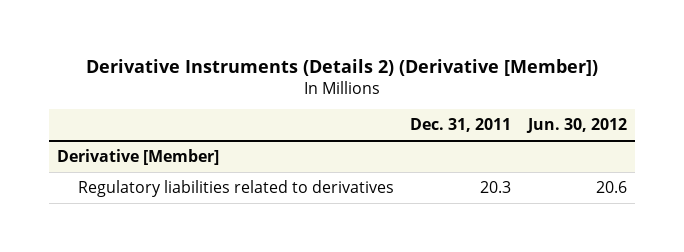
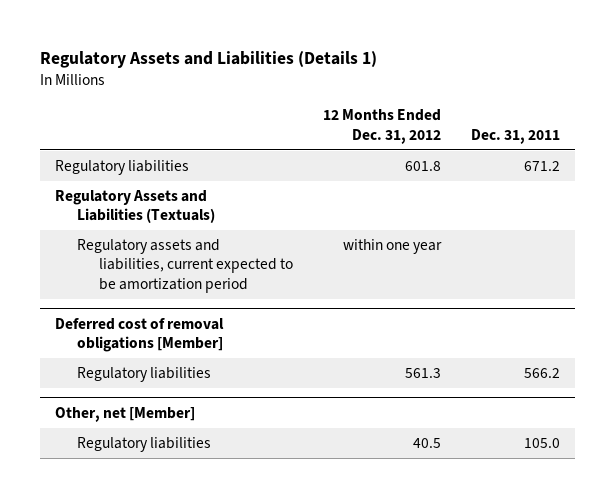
- Derivative Instruments (Details 2) (Derivative [Member])
+ Regulatory Assets and Liabilities (Details 1)
- | Dec. 31, 2011 | Jun. 30, 2012
+ | 12 Months Ended Dec. 31, 2012 | Dec. 31, 2011
- Derivative [Member]
- Regulatory liabilities related to derivatives | 20.3 | 20.6
+ Regulatory liabilities | 601.8 | 671.2
+ Regulatory Assets and Liabilities (Textuals)
+ Regulatory assets and liabilities, current expected to be amortization period | within one year |
+ Deferred cost of removal obligations [Member]
+ Regulatory liabilities | 561.3 | 566.2
+ Other, net [Member]
+ Regulatory liabilities | 40.5 | 105.0

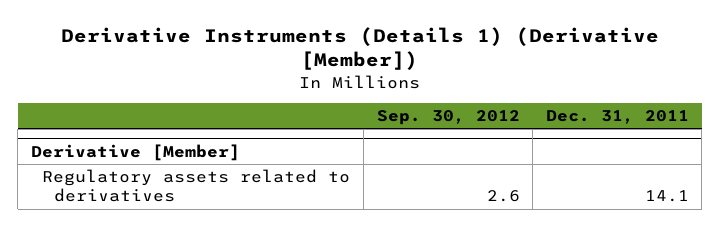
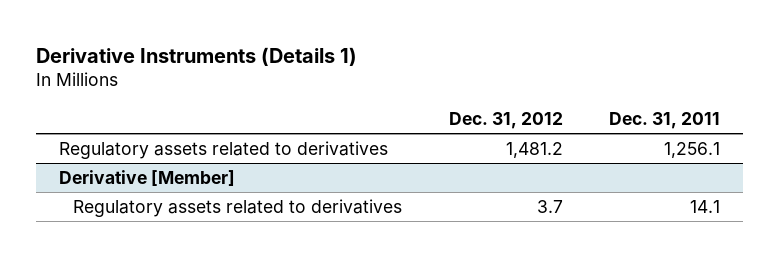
- Derivative Instruments (Details 1) (Derivative [Member])
+ Derivative Instruments (Details 1)
- | Sep. 30, 2012 | Dec. 31, 2011
+ | Dec. 31, 2012 | Dec. 31, 2011
+ Regulatory assets related to derivatives | 1,481.2 | 1,256.1

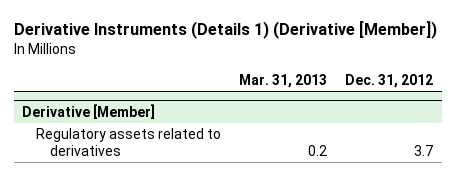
- Derivative Instruments (Details 1)
+ Derivative Instruments (Details 1) (Derivative [Member])
- | Dec. 31, 2012 | Dec. 31, 2011
+ | Mar. 31, 2013 | Dec. 31, 2012
- Regulatory assets related to derivatives | 1,481.2 | 1,256.1

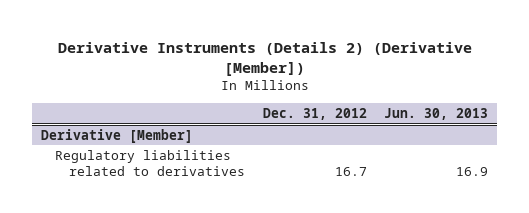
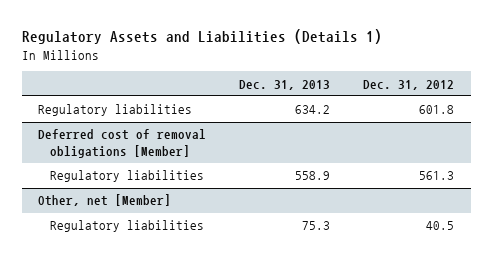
- Derivative Instruments (Details 2) (Derivative [Member])
+ Regulatory Assets and Liabilities (Details 1)
- | Dec. 31, 2012 | Jun. 30, 2013
+ | Dec. 31, 2013 | Dec. 31, 2012
- Derivative [Member]
- Regulatory liabilities related to derivatives | 16.7 | 16.9
+ Regulatory liabilities | 634.2 | 601.8
+ Deferred cost of removal obligations [Member]
+ Regulatory liabilities | 558.9 | 561.3
+ Other, net [Member]
+ Regulatory liabilities | 75.3 | 40.5

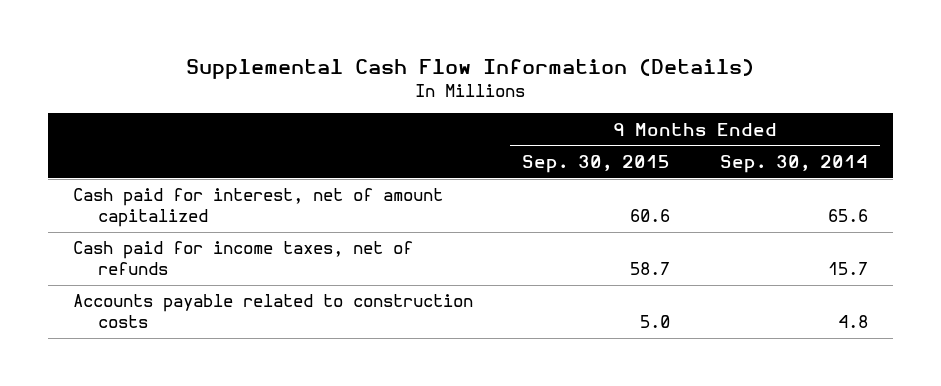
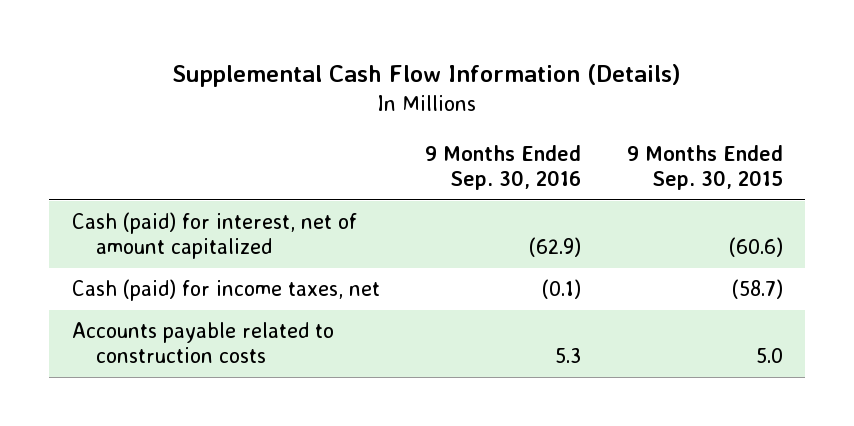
- | 9 Months Ended Sep. 30, 2015 | 9 Months Ended Sep. 30, 2014
+ | 9 Months Ended Sep. 30, 2016 | 9 Months Ended Sep. 30, 2015
- Cash paid for interest, net of amount capitalized | 60.6 | 65.6
- Cash paid for income taxes, net of refunds | 58.7 | 15.7
+ Cash (paid) for interest, net of amount capitalized | (62.9) | (60.6)
+ Cash (paid) for income taxes, net | (0.1) | (58.7)

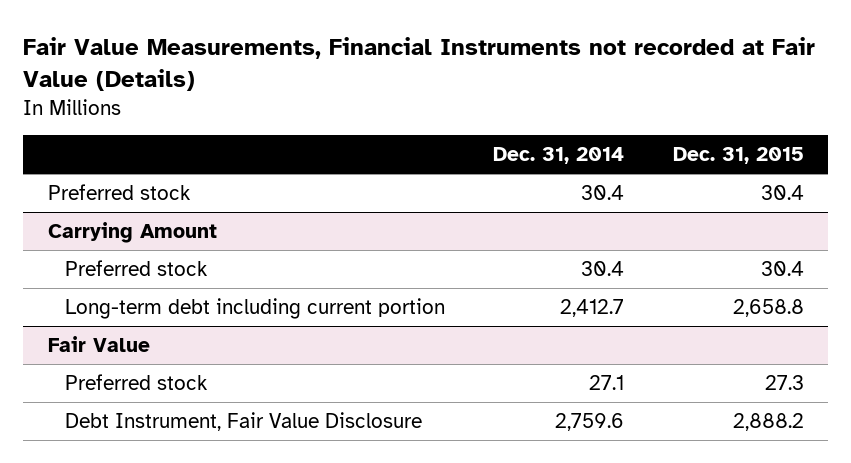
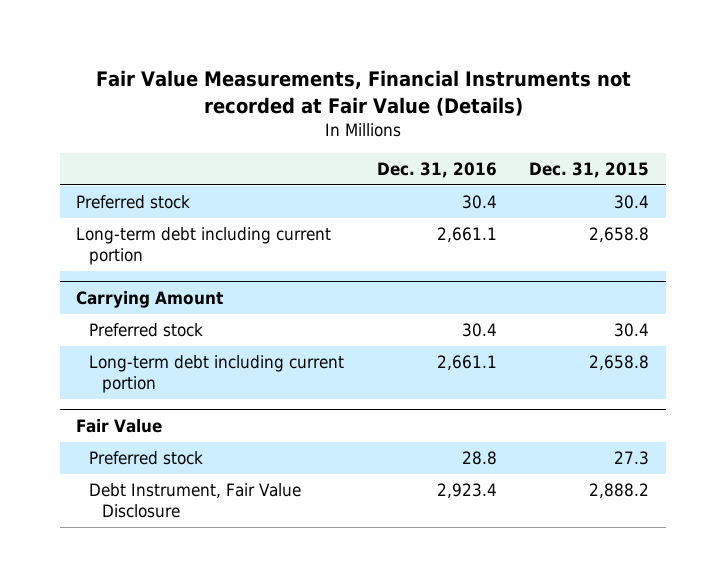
- | Dec. 31, 2014 | Dec. 31, 2015
+ | Dec. 31, 2016 | Dec. 31, 2015
+ Long-term debt including current portion | 2,661.1 | 2,658.8

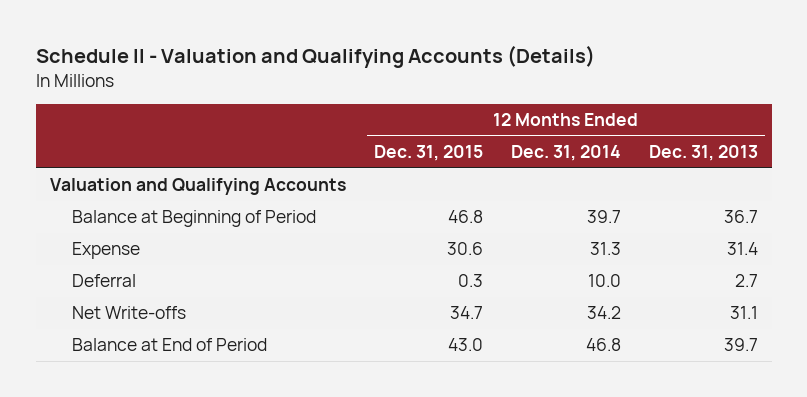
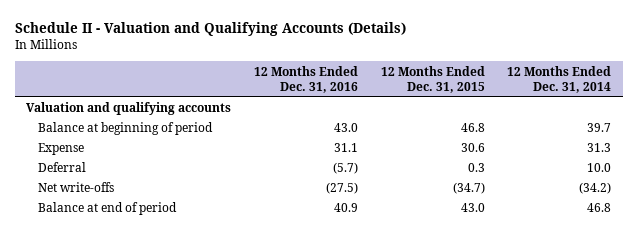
- | 12 Months Ended Dec. 31, 2015 | 12 Months Ended Dec. 31, 2014 | 12 Months Ended Dec. 31, 2013
+ | 12 Months Ended Dec. 31, 2016 | 12 Months Ended Dec. 31, 2015 | 12 Months Ended Dec. 31, 2014
- Valuation and Qualifying Accounts
- Balance at Beginning of Period | 46.8 | 39.7 | 36.7
+ Valuation and qualifying accounts
+ Balance at beginning of period | 43.0 | 46.8 | 39.7
- Net Write-offs | 34.7 | 34.2 | 31.1
- Balance at End of Period | 43.0 | 46.8 | 39.7
+ Net write-offs | (27.5) | (34.7) | (34.2)
+ Balance at end of period | 40.9 | 43.0 | 46.8

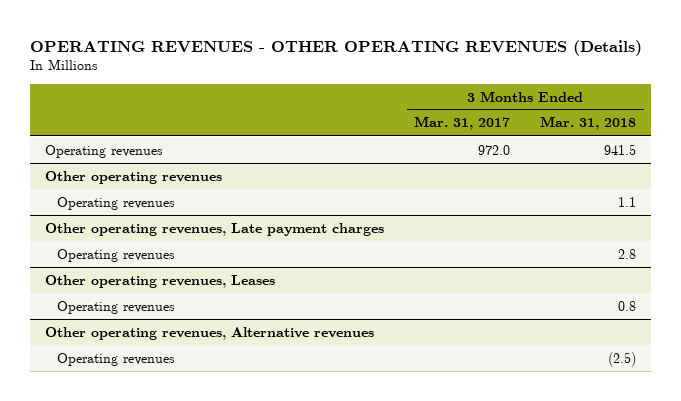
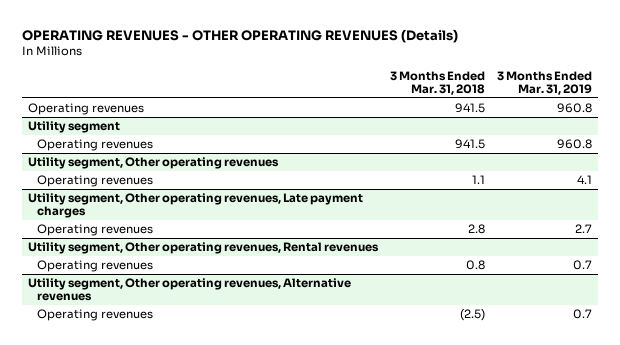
- | 3 Months Ended Mar. 31, 2017 | 3 Months Ended Mar. 31, 2018
+ | 3 Months Ended Mar. 31, 2018 | 3 Months Ended Mar. 31, 2019
- Other operating revenues
+ Utility segment
+ Operating revenues | 941.5 | 960.8
+ Utility segment, Other operating revenues
- Other operating revenues, Late payment charges
+ Utility segment, Other operating revenues, Late payment charges
- Other operating revenues, Leases
+ Utility segment, Other operating revenues, Rental revenues
- Other operating revenues, Alternative revenues
+ Utility segment, Other operating revenues, Alternative revenues

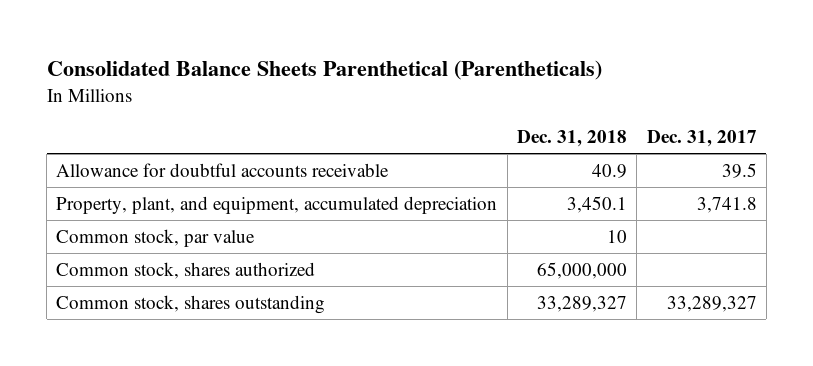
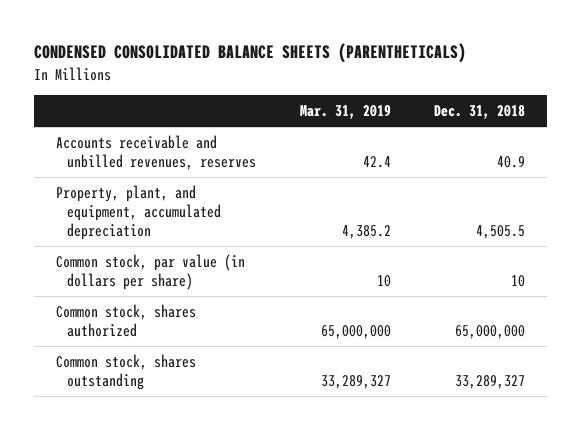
- Consolidated Balance Sheets Parenthetical (Parentheticals)
+ CONDENSED CONSOLIDATED BALANCE SHEETS (PARENTHETICALS)
- | Dec. 31, 2018 | Dec. 31, 2017
+ | Mar. 31, 2019 | Dec. 31, 2018
- Allowance for doubtful accounts receivable | 40.9 | 39.5
- Property, plant, and equipment, accumulated depreciation | 3,450.1 | 3,741.8
- Common stock, par value | 10 |
+ Accounts receivable and unbilled revenues, reserves | 42.4 | 40.9
+ Property, plant, and equipment, accumulated depreciation | 4,385.2 | 4,505.5
+ Common stock, par value (in dollars per share) | 10 | 10

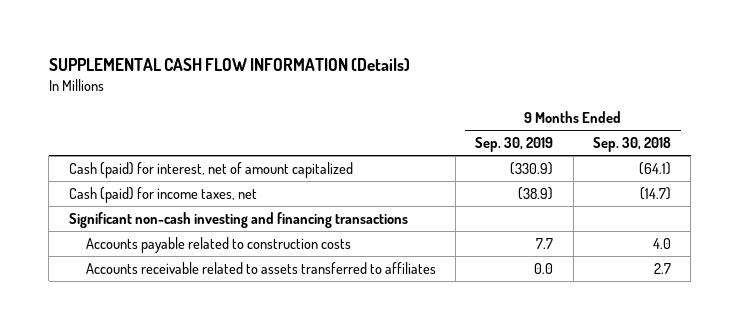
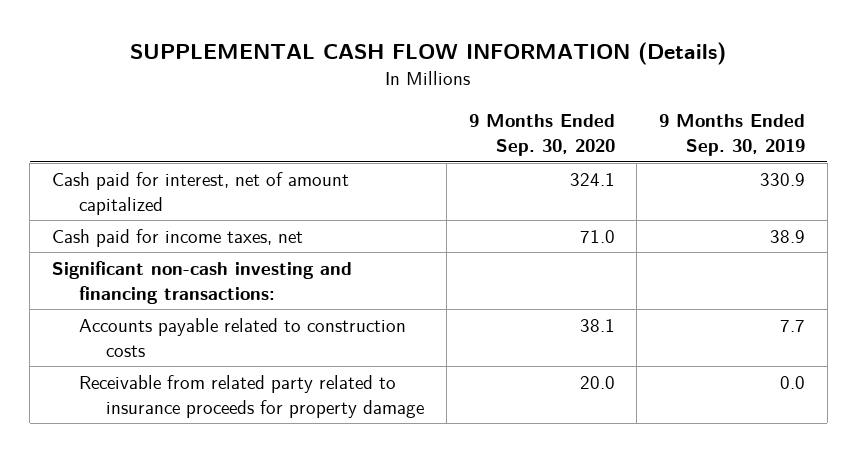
- | 9 Months Ended Sep. 30, 2019 | 9 Months Ended Sep. 30, 2018
+ | 9 Months Ended Sep. 30, 2020 | 9 Months Ended Sep. 30, 2019
- Cash (paid) for interest, net of amount capitalized | (330.9) | (64.1)
- Cash (paid) for income taxes, net | (38.9) | (14.7)
- Significant non-cash investing and financing transactions
+ Cash paid for interest, net of amount capitalized | 324.1 | 330.9
+ Cash paid for income taxes, net | 71.0 | 38.9
+ Significant non-cash investing and financing transactions:
- Accounts receivable related to assets transferred to affiliates | 0.0 | 2.7
+ Receivable from related party related to insurance proceeds for property damage | 20.0 | 0.0

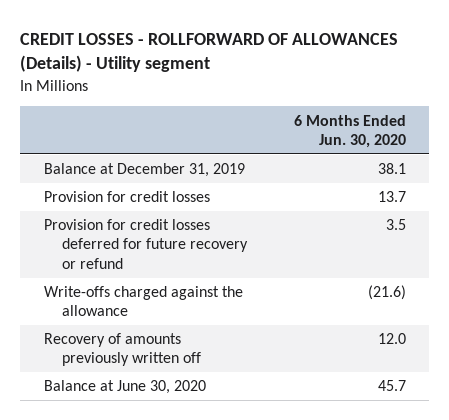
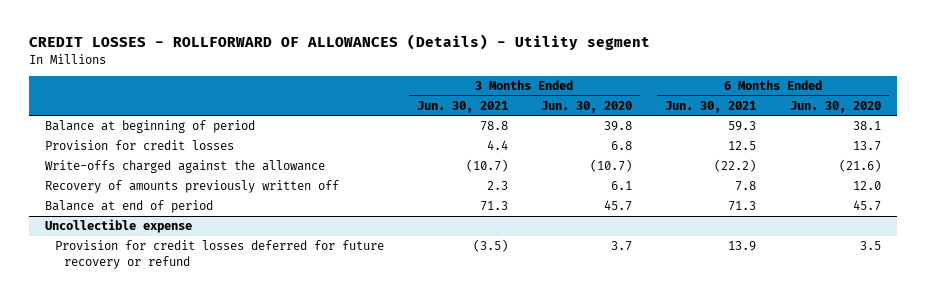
- | 6 Months Ended Jun. 30, 2020
+ | 3 Months Ended Jun. 30, 2021 | 3 Months Ended Jun. 30, 2020 | 6 Months Ended Jun. 30, 2021 | 6 Months Ended Jun. 30, 2020
- Balance at December 31, 2019 | 38.1
+ Balance at beginning of period | 78.8 | 39.8 | 59.3 | 38.1
- Provision for credit losses deferred for future recovery or refund | 3.5
- Balance at June 30, 2020 | 45.7
+ Balance at end of period | 71.3 | 45.7 | 71.3 | 45.7
+ Uncollectible expense
+ Provision for credit losses deferred for future recovery or refund | (3.5) | 3.7 | 13.9 | 3.5

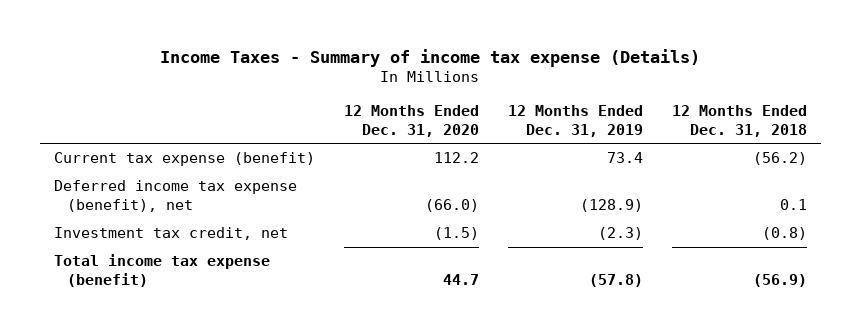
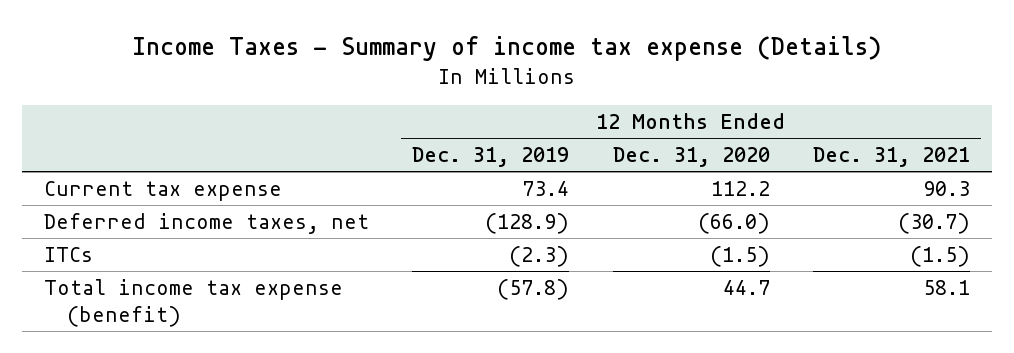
- | 12 Months Ended Dec. 31, 2020 | 12 Months Ended Dec. 31, 2019 | 12 Months Ended Dec. 31, 2018
+ | 12 Months Ended Dec. 31, 2019 | 12 Months Ended Dec. 31, 2020 | 12 Months Ended Dec. 31, 2021
- Current tax expense (benefit) | 112.2 | 73.4 | (56.2)
- Deferred income tax expense (benefit), net | (66.0) | (128.9) | 0.1
- Investment tax credit, net | (1.5) | (2.3) | (0.8)
+ Current tax expense | 73.4 | 112.2 | 90.3
+ Deferred income taxes, net | (128.9) | (66.0) | (30.7)
+ ITCs | (2.3) | (1.5) | (1.5)

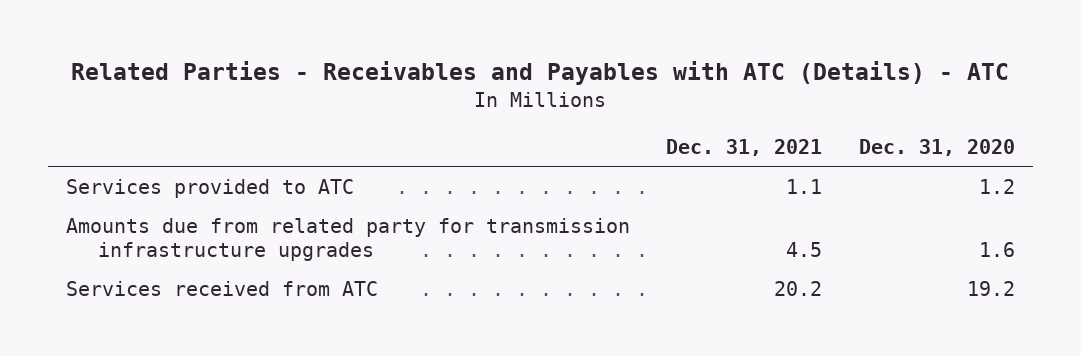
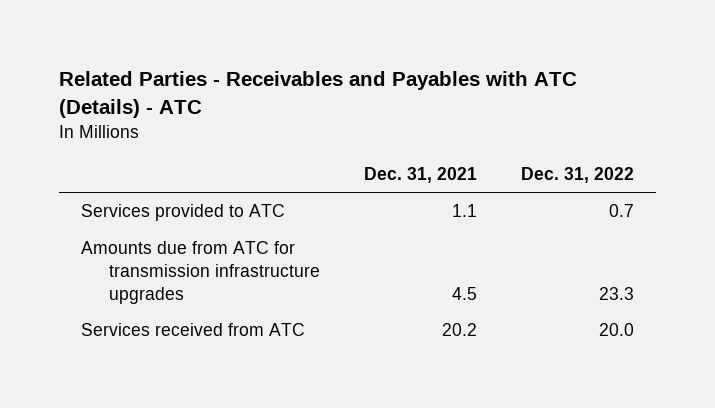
- | Dec. 31, 2021 | Dec. 31, 2020
+ | Dec. 31, 2021 | Dec. 31, 2022
- Amounts due from related party for transmission infrastructure upgrades | 4.5 | 1.6
+ Amounts due from ATC for transmission infrastructure upgrades | 4.5 | 23.3

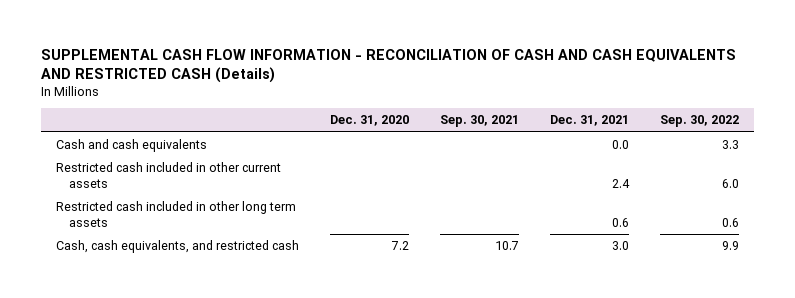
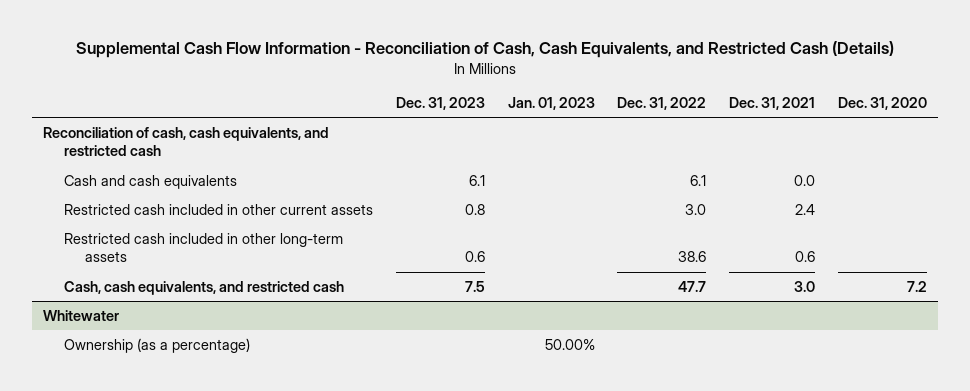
- SUPPLEMENTAL CASH FLOW INFORMATION - RECONCILIATION OF CASH AND CASH EQUIVALENTS AND RESTRICTED CASH (Details)
+ Supplemental Cash Flow Information - Reconciliation of Cash, Cash Equivalents, and Restricted Cash (Details)
- | Dec. 31, 2020 | Sep. 30, 2021 | Dec. 31, 2021 | Sep. 30, 2022
+ | Dec. 31, 2023 | Jan. 01, 2023 | Dec. 31, 2022 | Dec. 31, 2021 | Dec. 31, 2020
+ Reconciliation of cash, cash equivalents, and restricted cash
- Restricted cash included in other long term assets | | | 0.6 | 0.6
+ Restricted cash included in other long-term assets | 0.6 | | 38.6 | 0.6 |
+ Whitewater
+ Ownership (as a percentage) | | 50.00% | | |

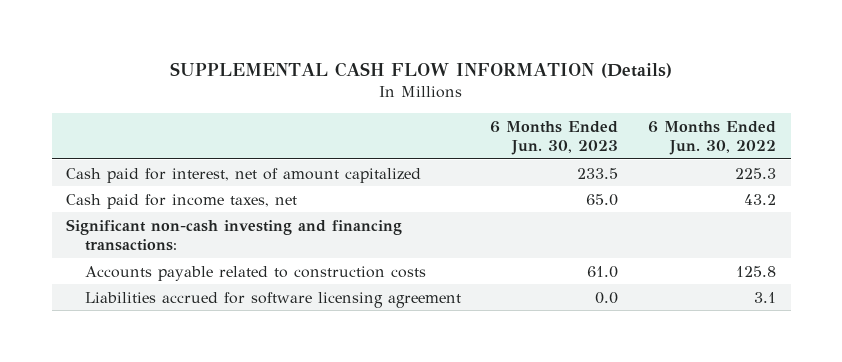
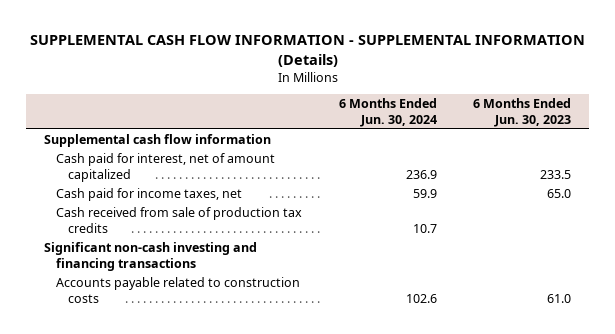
- SUPPLEMENTAL CASH FLOW INFORMATION (Details)
+ SUPPLEMENTAL CASH FLOW INFORMATION - SUPPLEMENTAL INFORMATION (Details)
- | 6 Months Ended Jun. 30, 2023 | 6 Months Ended Jun. 30, 2022
+ | 6 Months Ended Jun. 30, 2024 | 6 Months Ended Jun. 30, 2023
+ Supplemental cash flow information
- Significant non-cash investing and financing transactions:
+ Cash received from sale of production tax credits | 10.7 |
+ Significant non-cash investing and financing transactions
- Liabilities accrued for software licensing agreement | 0.0 | 3.1

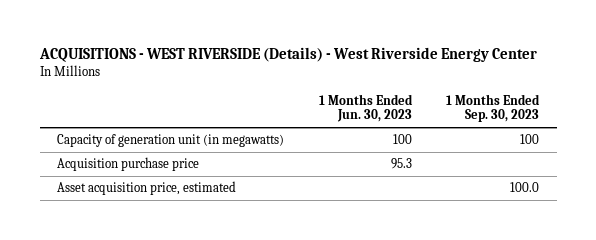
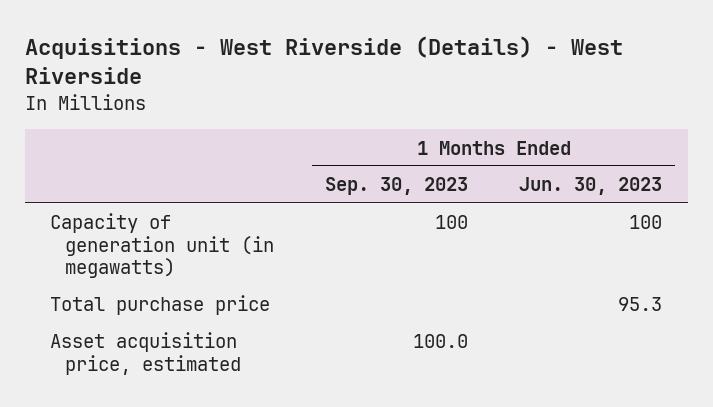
- ACQUISITIONS - WEST RIVERSIDE (Details) - West Riverside Energy Center
+ Acquisitions - West Riverside (Details) - West Riverside
- | 1 Months Ended Jun. 30, 2023 | 1 Months Ended Sep. 30, 2023
+ | 1 Months Ended Sep. 30, 2023 | 1 Months Ended Jun. 30, 2023
- Acquisition purchase price | 95.3 |
+ Total purchase price | | 95.3

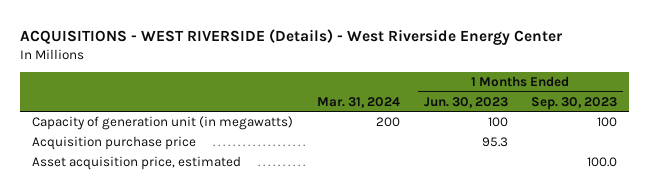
- Acquisitions - West Riverside (Details) - West Riverside
+ ACQUISITIONS - WEST RIVERSIDE (Details) - West Riverside Energy Center
- | 1 Months Ended Sep. 30, 2023 | 1 Months Ended Jun. 30, 2023
+ | Mar. 31, 2024 | 1 Months Ended Jun. 30, 2023 | 1 Months Ended Sep. 30, 2023
- Total purchase price | | 95.3
+ Acquisition purchase price | | 95.3 |

